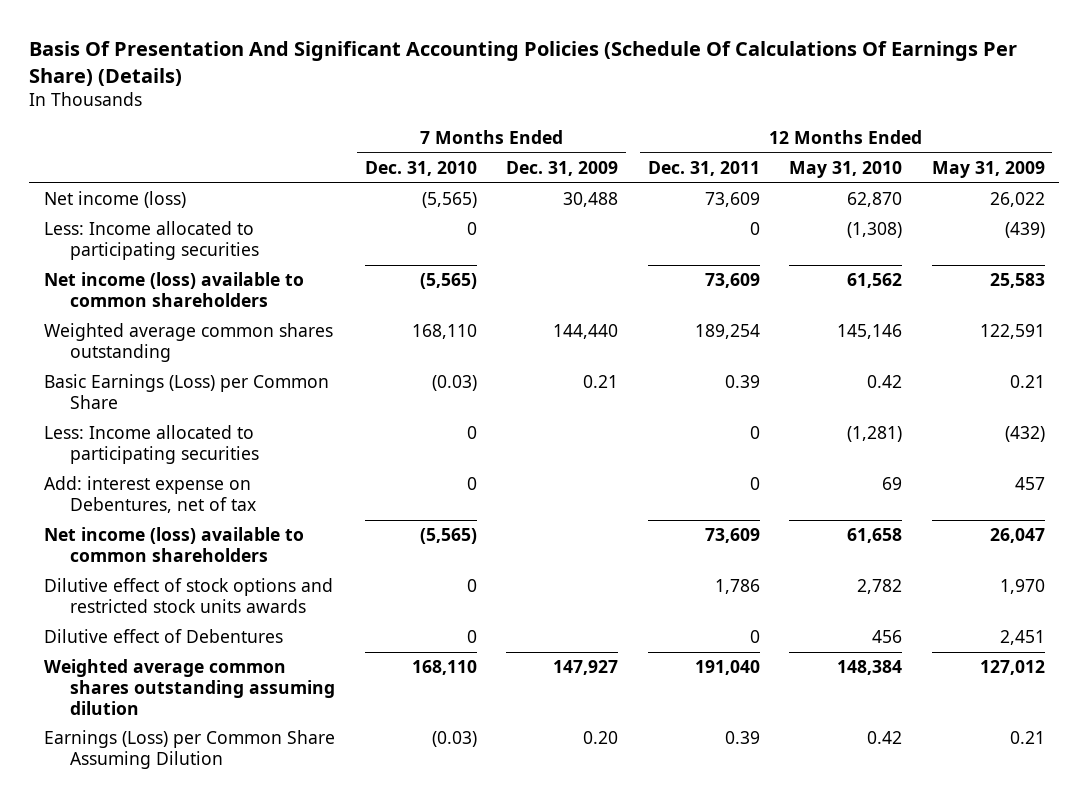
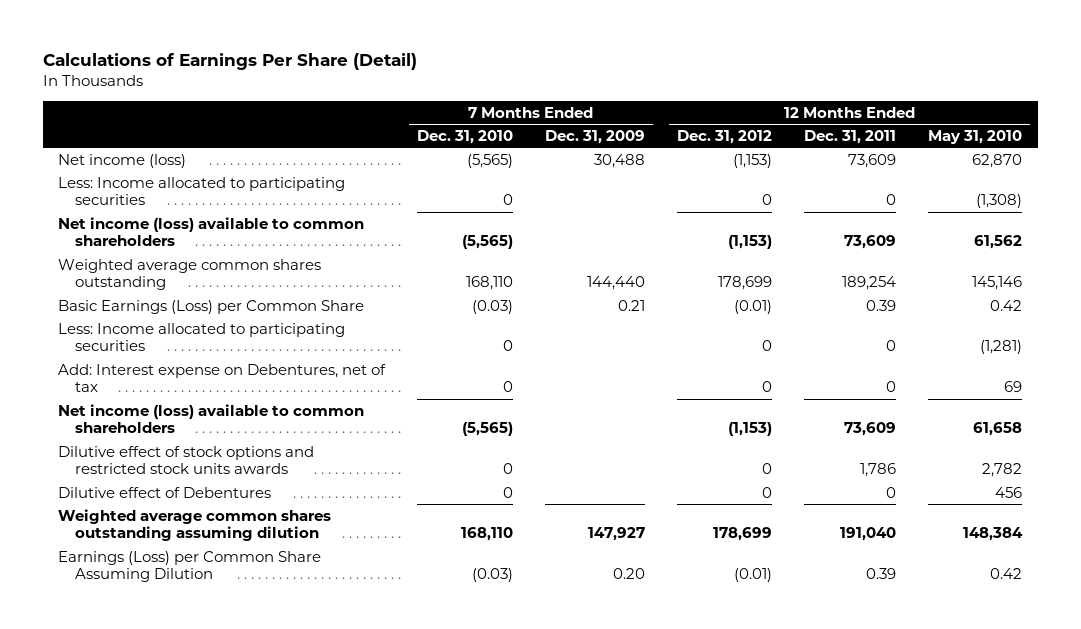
- Basis Of Presentation And Significant Accounting Policies (Schedule Of Calculations Of Earnings Per Share) (Details)
+ Calculations of Earnings Per Share (Detail)
- | 7 Months Ended Dec. 31, 2010 | 7 Months Ended Dec. 31, 2009 | 12 Months Ended Dec. 31, 2011 | 12 Months Ended May 31, 2010 | 12 Months Ended May 31, 2009
+ | 7 Months Ended Dec. 31, 2010 | 7 Months Ended Dec. 31, 2009 | 12 Months Ended Dec. 31, 2012 | 12 Months Ended Dec. 31, 2011 | 12 Months Ended May 31, 2010
- Add: interest expense on Debentures, net of tax | 0 | | 0 | 69 | 457
+ Add: Interest expense on Debentures, net of tax | 0 | | 0 | 0 | 69

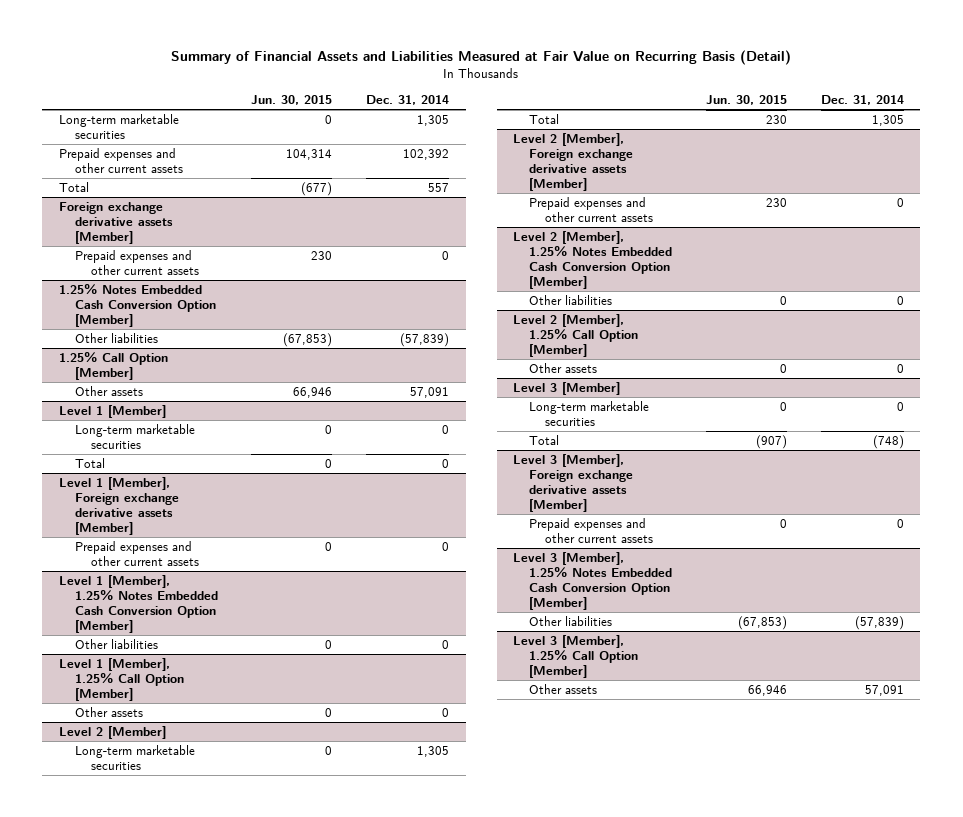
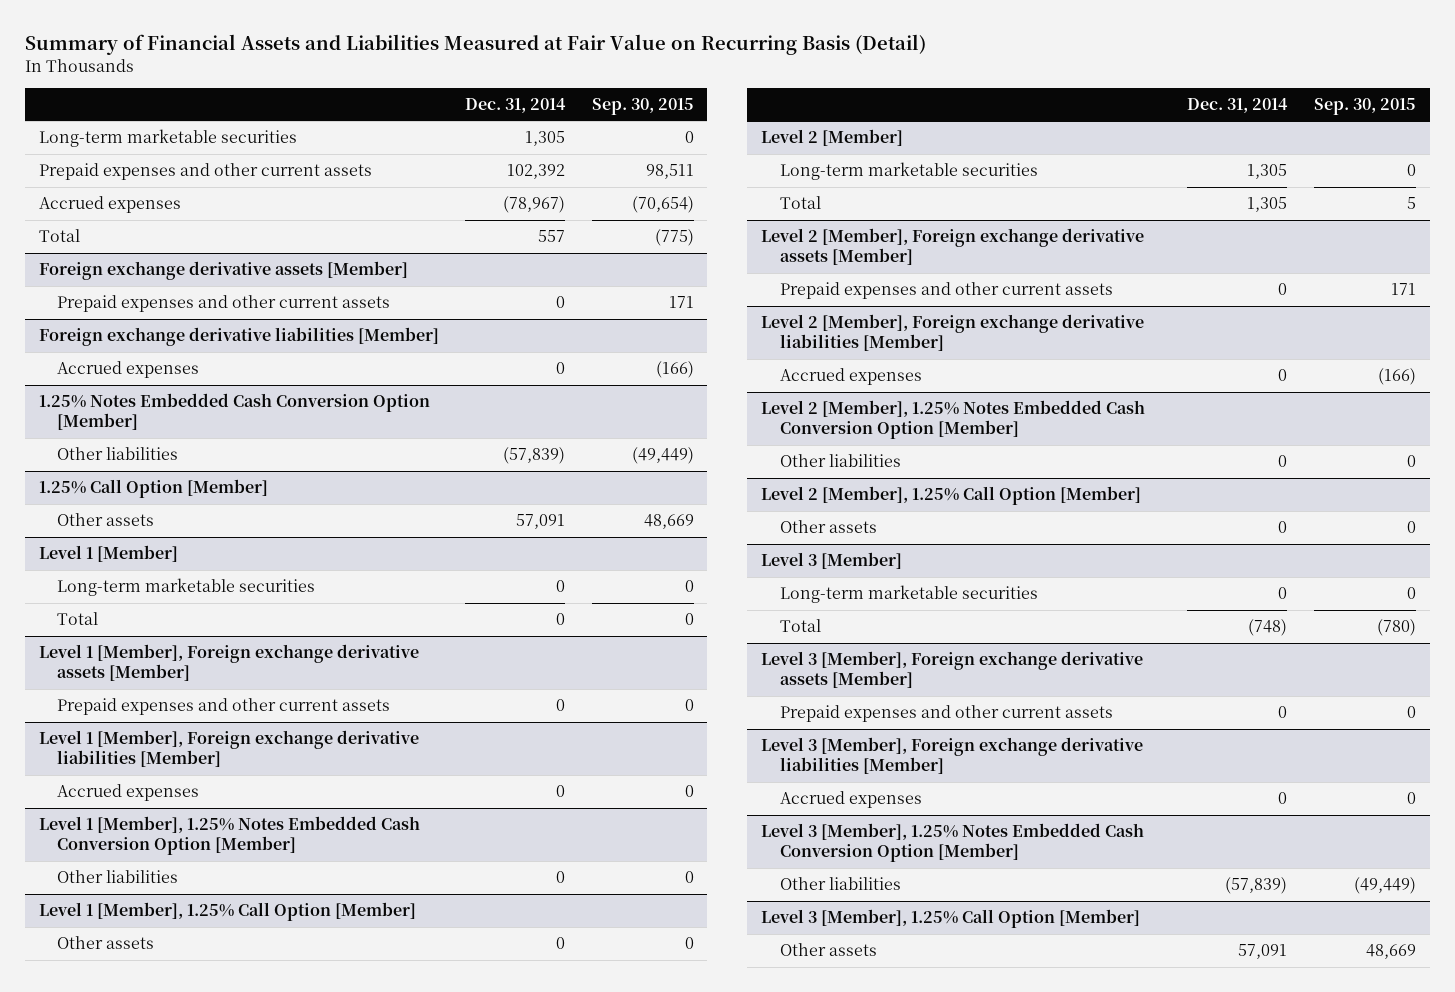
- | Jun. 30, 2015 | Dec. 31, 2014
+ | Dec. 31, 2014 | Sep. 30, 2015
+ Accrued expenses | (78,967) | (70,654)
+ Foreign exchange derivative liabilities [Member]
+ Accrued expenses | 0 | (166)
+ Level 1 [Member], Foreign exchange derivative liabilities [Member]
+ Accrued expenses | 0 | 0
+ Level 2 [Member], Foreign exchange derivative liabilities [Member]
+ Accrued expenses | 0 | (166)
+ Level 3 [Member], Foreign exchange derivative liabilities [Member]
+ Accrued expenses | 0 | 0

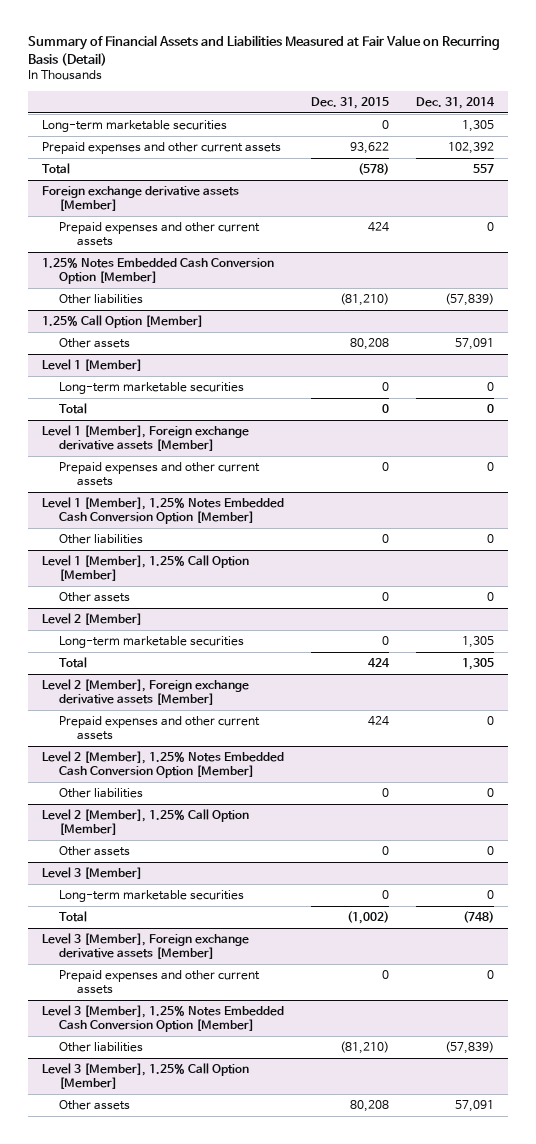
- | Dec. 31, 2014 | Sep. 30, 2015
+ | Dec. 31, 2015 | Dec. 31, 2014
- Accrued expenses | (78,967) | (70,654)
- Foreign exchange derivative liabilities [Member]
- Accrued expenses | 0 | (166)
- Level 1 [Member], Foreign exchange derivative liabilities [Member]
- Accrued expenses | 0 | 0
- Level 2 [Member], Foreign exchange derivative liabilities [Member]
- Accrued expenses | 0 | (166)
- Level 3 [Member], Foreign exchange derivative liabilities [Member]
- Accrued expenses | 0 | 0

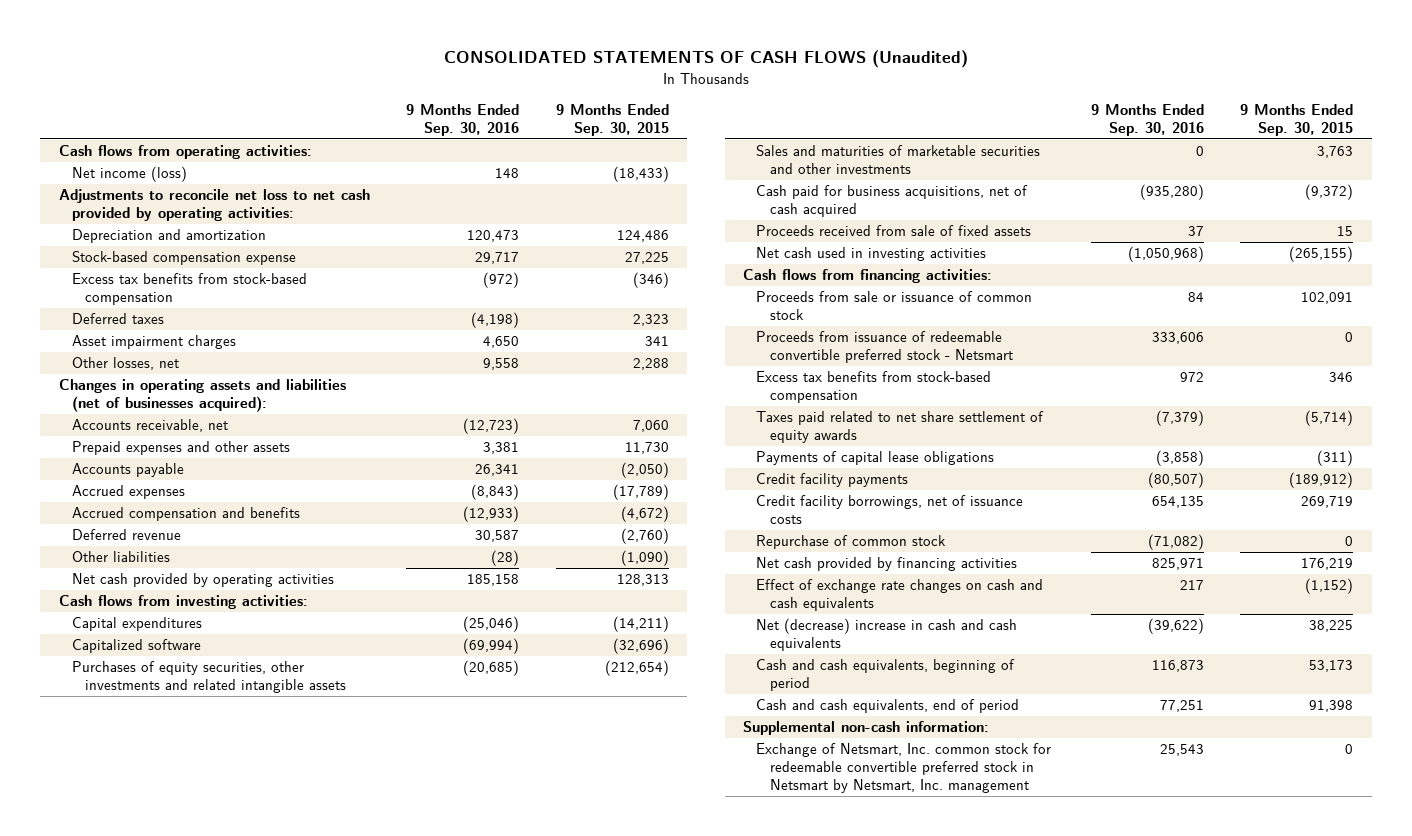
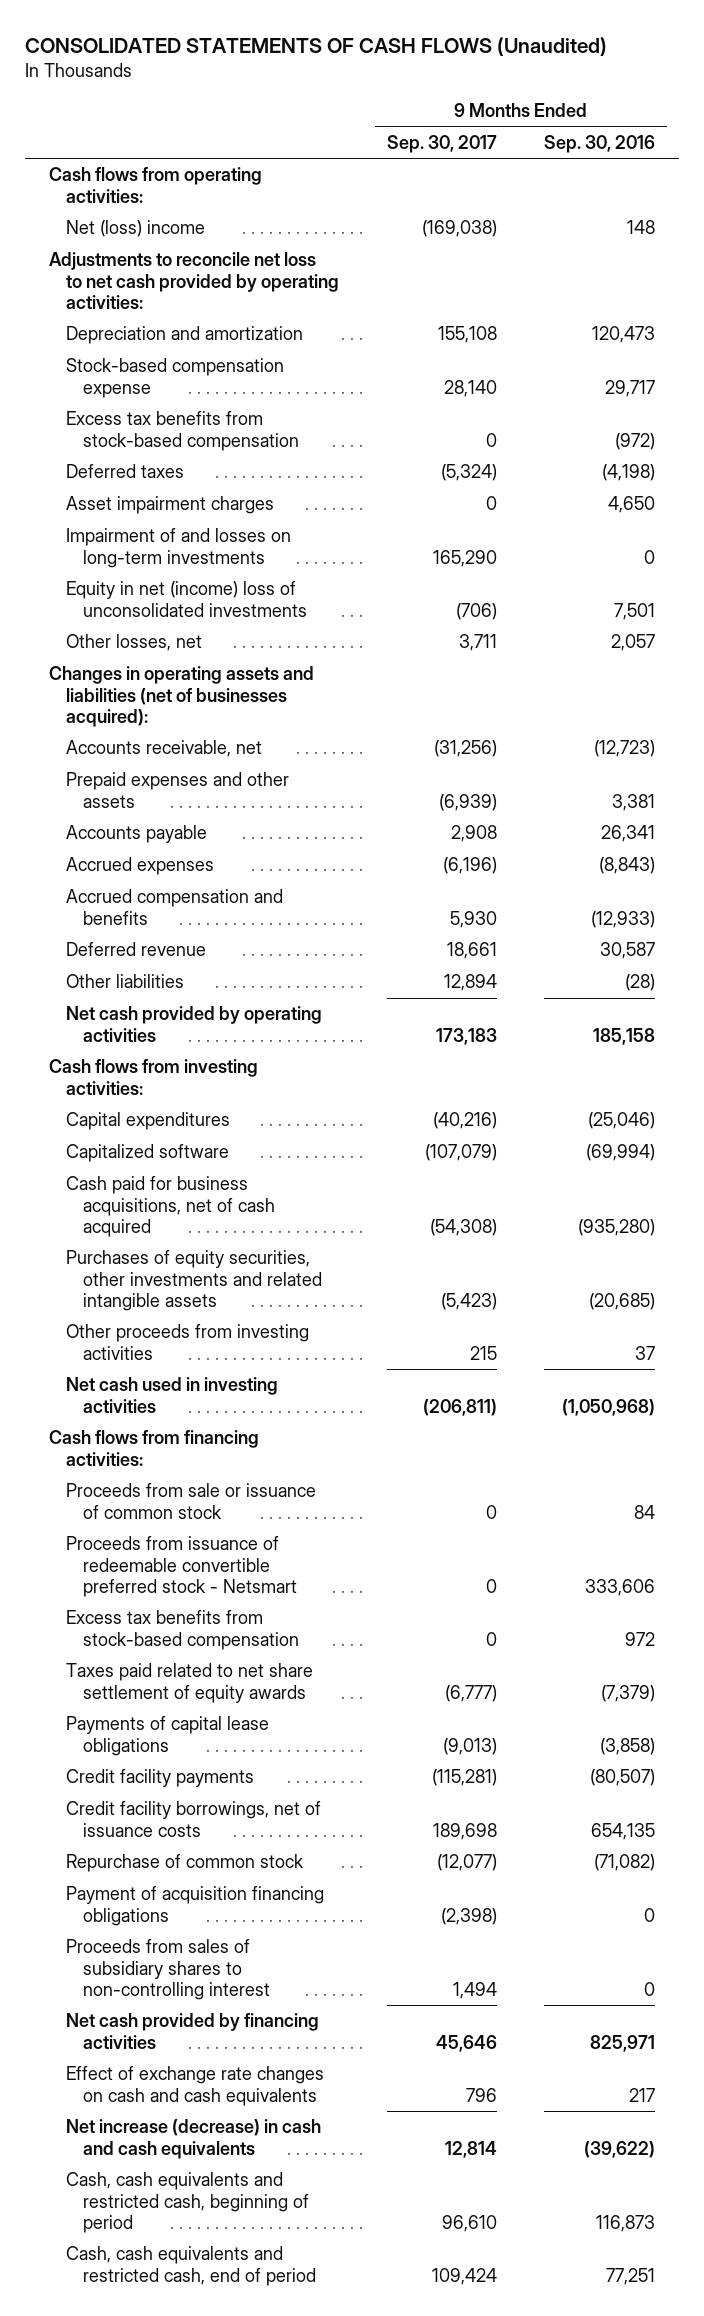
- | 9 Months Ended Sep. 30, 2016 | 9 Months Ended Sep. 30, 2015
+ | 9 Months Ended Sep. 30, 2017 | 9 Months Ended Sep. 30, 2016
- Net income (loss) | 148 | (18,433)
+ Net (loss) income | (169,038) | 148
- Other losses, net | 9,558 | 2,288
+ Impairment of and losses on long-term investments | 165,290 | 0
+ Equity in net (income) loss of unconsolidated investments | (706) | 7,501
+ Other losses, net | 3,711 | 2,057
- Sales and maturities of marketable securities and other investments | 0 | 3,763
- Proceeds received from sale of fixed assets | 37 | 15
moved down: Purchases of equity securities, other investments and related intangible assets | (5,423) | (20,685)
+ Other proceeds from investing activities | 215 | 37
+ Payment of acquisition financing obligations | (2,398) | 0
+ Proceeds from sales of subsidiary shares to non-controlling interest | 1,494 | 0
- Net (decrease) increase in cash and cash equivalents | (39,622) | 38,225
- Cash and cash equivalents, beginning of period | 116,873 | 53,173
- Cash and cash equivalents, end of period | 77,251 | 91,398
- Supplemental non-cash information:
- Exchange of Netsmart, Inc. common stock for redeemable convertible preferred stock in Netsmart by Netsmart, Inc. management | 25,543 | 0
+ Net increase (decrease) in cash and cash equivalents | 12,814 | (39,622)
+ Cash, cash equivalents and restricted cash, beginning of period | 96,610 | 116,873
+ Cash, cash equivalents and restricted cash, end of period | 109,424 | 77,251

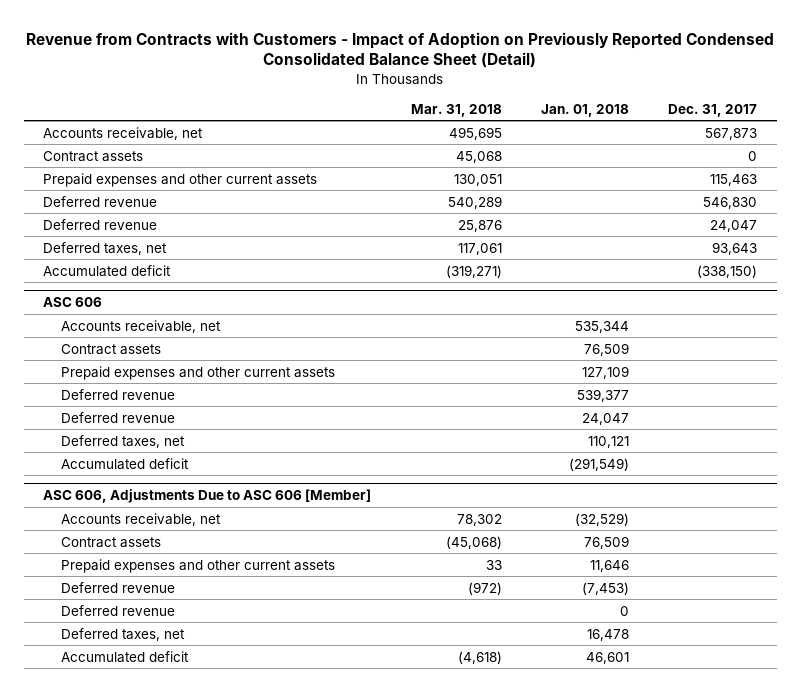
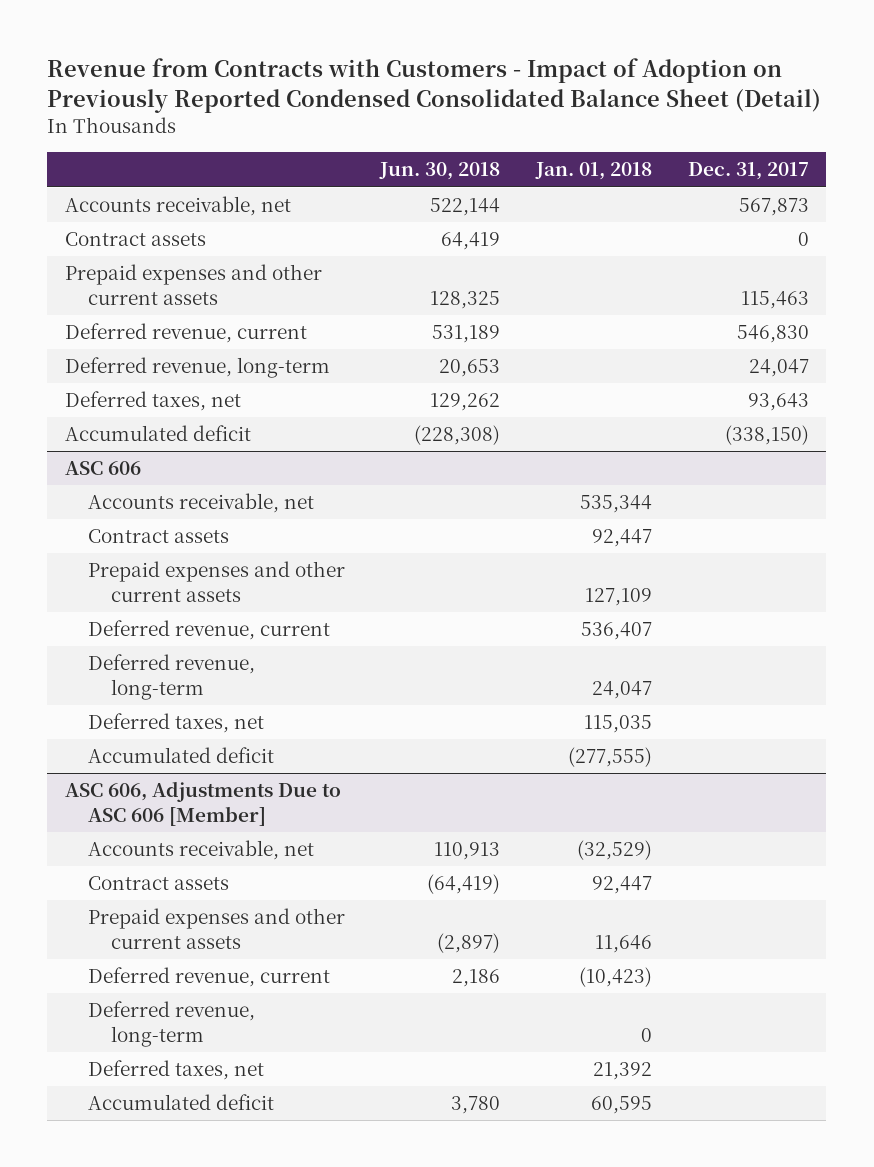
- | Mar. 31, 2018 | Jan. 01, 2018 | Dec. 31, 2017
+ | Jun. 30, 2018 | Jan. 01, 2018 | Dec. 31, 2017
- Deferred revenue | 540,289 | | 546,830
- Deferred revenue | 25,876 | | 24,047
+ Deferred revenue, current | 531,189 | | 546,830
+ Deferred revenue, long-term | 20,653 | | 24,047
@ ASC 606
- Contract assets | | 76,509 |
+ Contract assets | | 92,447 |
- Deferred revenue | | 539,377 |
- Deferred revenue | | 24,047 |
- Deferred taxes, net | | 110,121 |
- Accumulated deficit | | (291,549) |
+ Deferred revenue, current | | 536,407 |
+ Deferred revenue, long-term | | 24,047 |
+ Deferred taxes, net | | 115,035 |
+ Accumulated deficit | | (277,555) |
@ ASC 606, Adjustments Due to ASC 606 [Member]
- Contract assets | (45,068) | 76,509 |
+ Contract assets | (64,419) | 92,447 |
- Deferred revenue | (972) | (7,453) |
- Deferred revenue | | 0 |
- Deferred taxes, net | | 16,478 |
- Accumulated deficit | (4,618) | 46,601 |
+ Deferred revenue, current | 2,186 | (10,423) |
+ Deferred revenue, long-term | | 0 |
+ Deferred taxes, net | | 21,392 |
+ Accumulated deficit | 3,780 | 60,595 |

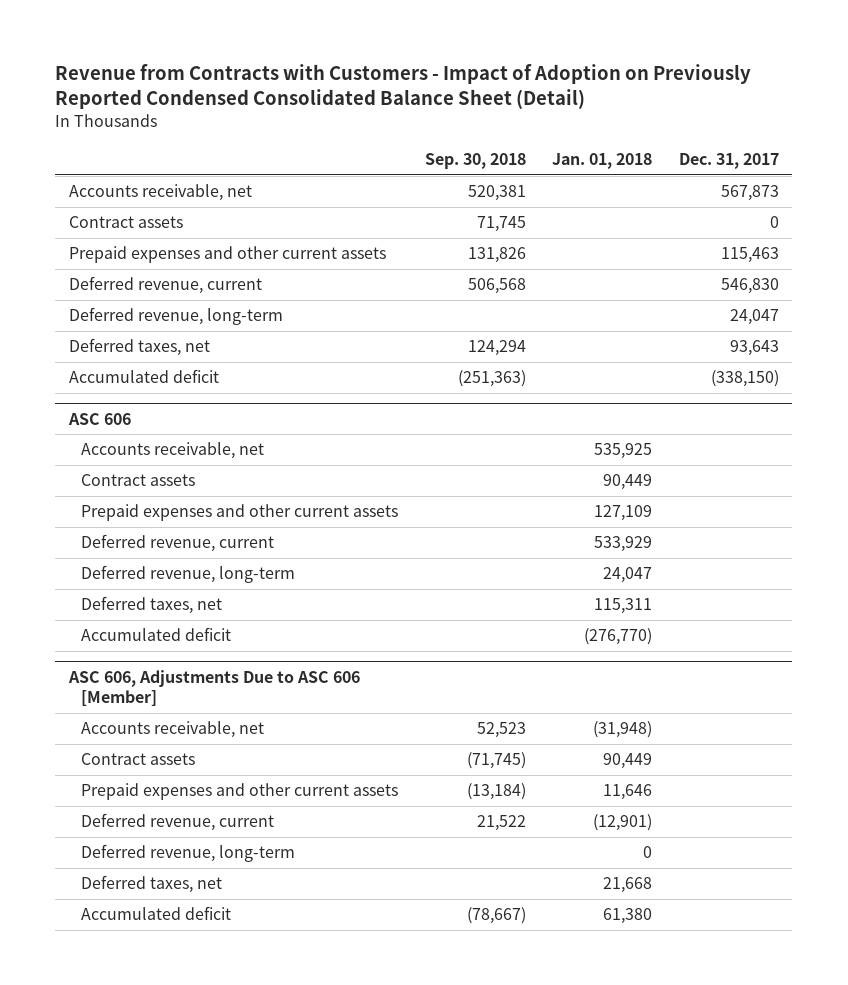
- | Jun. 30, 2018 | Jan. 01, 2018 | Dec. 31, 2017
+ | Sep. 30, 2018 | Jan. 01, 2018 | Dec. 31, 2017
@ ASC 606
- Accounts receivable, net | | 535,344 |
- Contract assets | | 92,447 |
+ Accounts receivable, net | | 535,925 |
+ Contract assets | | 90,449 |
- Deferred revenue, current | | 536,407 |
+ Deferred revenue, current | | 533,929 |
- Deferred taxes, net | | 115,035 |
- Accumulated deficit | | (277,555) |
+ Deferred taxes, net | | 115,311 |
+ Accumulated deficit | | (276,770) |
@ ASC 606, Adjustments Due to ASC 606 [Member]
- Accounts receivable, net | 110,913 | (32,529) |
- Contract assets | (64,419) | 92,447 |
+ Accounts receivable, net | 52,523 | (31,948) |
+ Contract assets | (71,745) | 90,449 |
- Deferred revenue, current | 2,186 | (10,423) |
+ Deferred revenue, current | 21,522 | (12,901) |
- Deferred taxes, net | | 21,392 |
- Accumulated deficit | 3,780 | 60,595 |
+ Deferred taxes, net | | 21,668 |
+ Accumulated deficit | (78,667) | 61,380 |

